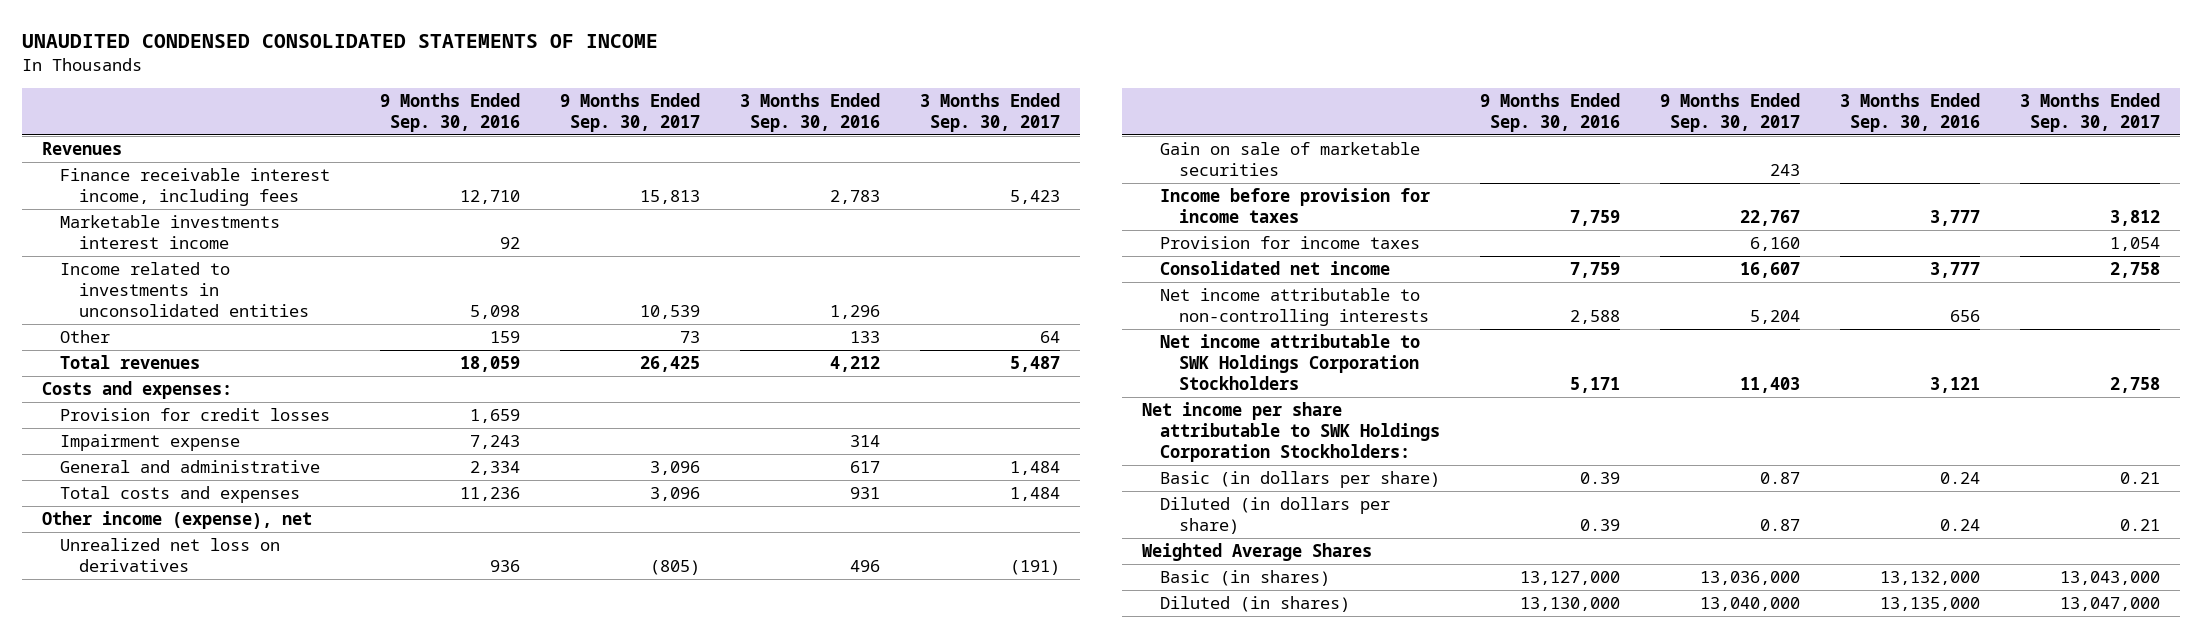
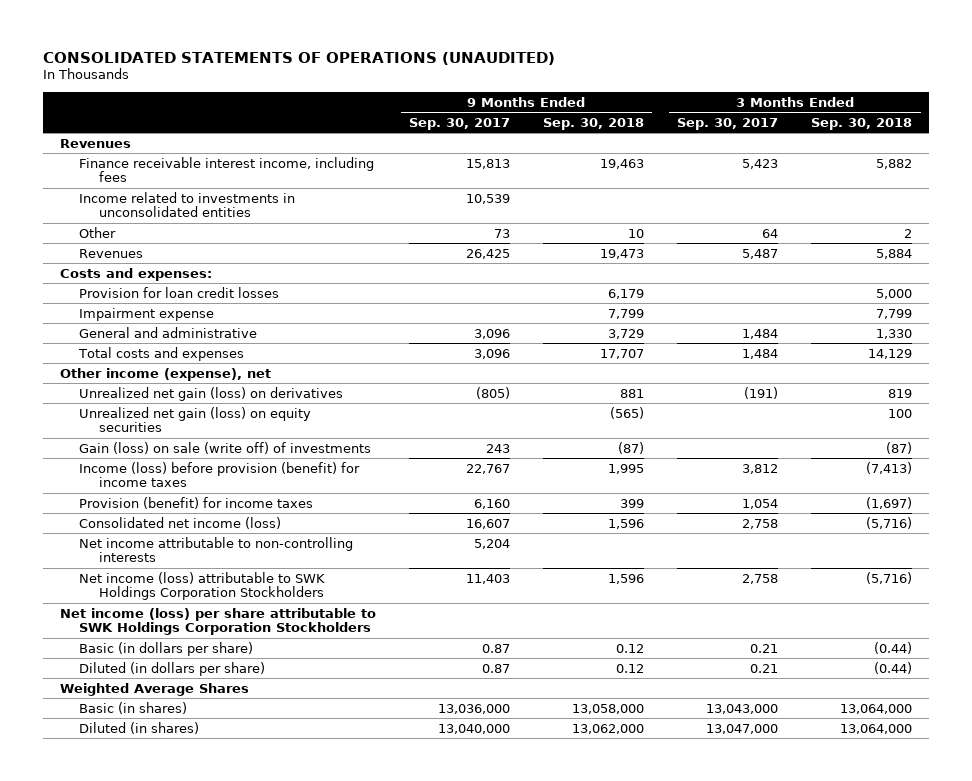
- UNAUDITED CONDENSED CONSOLIDATED STATEMENTS OF INCOME
+ CONSOLIDATED STATEMENTS OF OPERATIONS (UNAUDITED)
- | 9 Months Ended Sep. 30, 2016 | 9 Months Ended Sep. 30, 2017 | 3 Months Ended Sep. 30, 2016 | 3 Months Ended Sep. 30, 2017
+ | 9 Months Ended Sep. 30, 2017 | 9 Months Ended Sep. 30, 2018 | 3 Months Ended Sep. 30, 2017 | 3 Months Ended Sep. 30, 2018
- Marketable investments interest income | 92 | | |
- Total revenues | 18,059 | 26,425 | 4,212 | 5,487
+ Revenues | 26,425 | 19,473 | 5,487 | 5,884
- Provision for credit losses | 1,659 | | |
+ Provision for loan credit losses | | 6,179 | | 5,000
- Unrealized net loss on derivatives | 936 | (805) | 496 | (191)
- Gain on sale of marketable securities | | 243 | |
- Income before provision for income taxes | 7,759 | 22,767 | 3,777 | 3,812
- Provision for income taxes | | 6,160 | | 1,054
- Consolidated net income | 7,759 | 16,607 | 3,777 | 2,758
+ Unrealized net gain (loss) on derivatives | (805) | 881 | (191) | 819
+ Unrealized net gain (loss) on equity securities | | (565) | | 100
+ Gain (loss) on sale (write off) of investments | 243 | (87) | | (87)
+ Income (loss) before provision (benefit) for income taxes | 22,767 | 1,995 | 3,812 | (7,413)
+ Provision (benefit) for income taxes | 6,160 | 399 | 1,054 | (1,697)
+ Consolidated net income (loss) | 16,607 | 1,596 | 2,758 | (5,716)
- Net income attributable to SWK Holdings Corporation Stockholders | 5,171 | 11,403 | 3,121 | 2,758
- Net income per share attributable to SWK Holdings Corporation Stockholders:
+ Net income (loss) attributable to SWK Holdings Corporation Stockholders | 11,403 | 1,596 | 2,758 | (5,716)
+ Net income (loss) per share attributable to SWK Holdings Corporation Stockholders

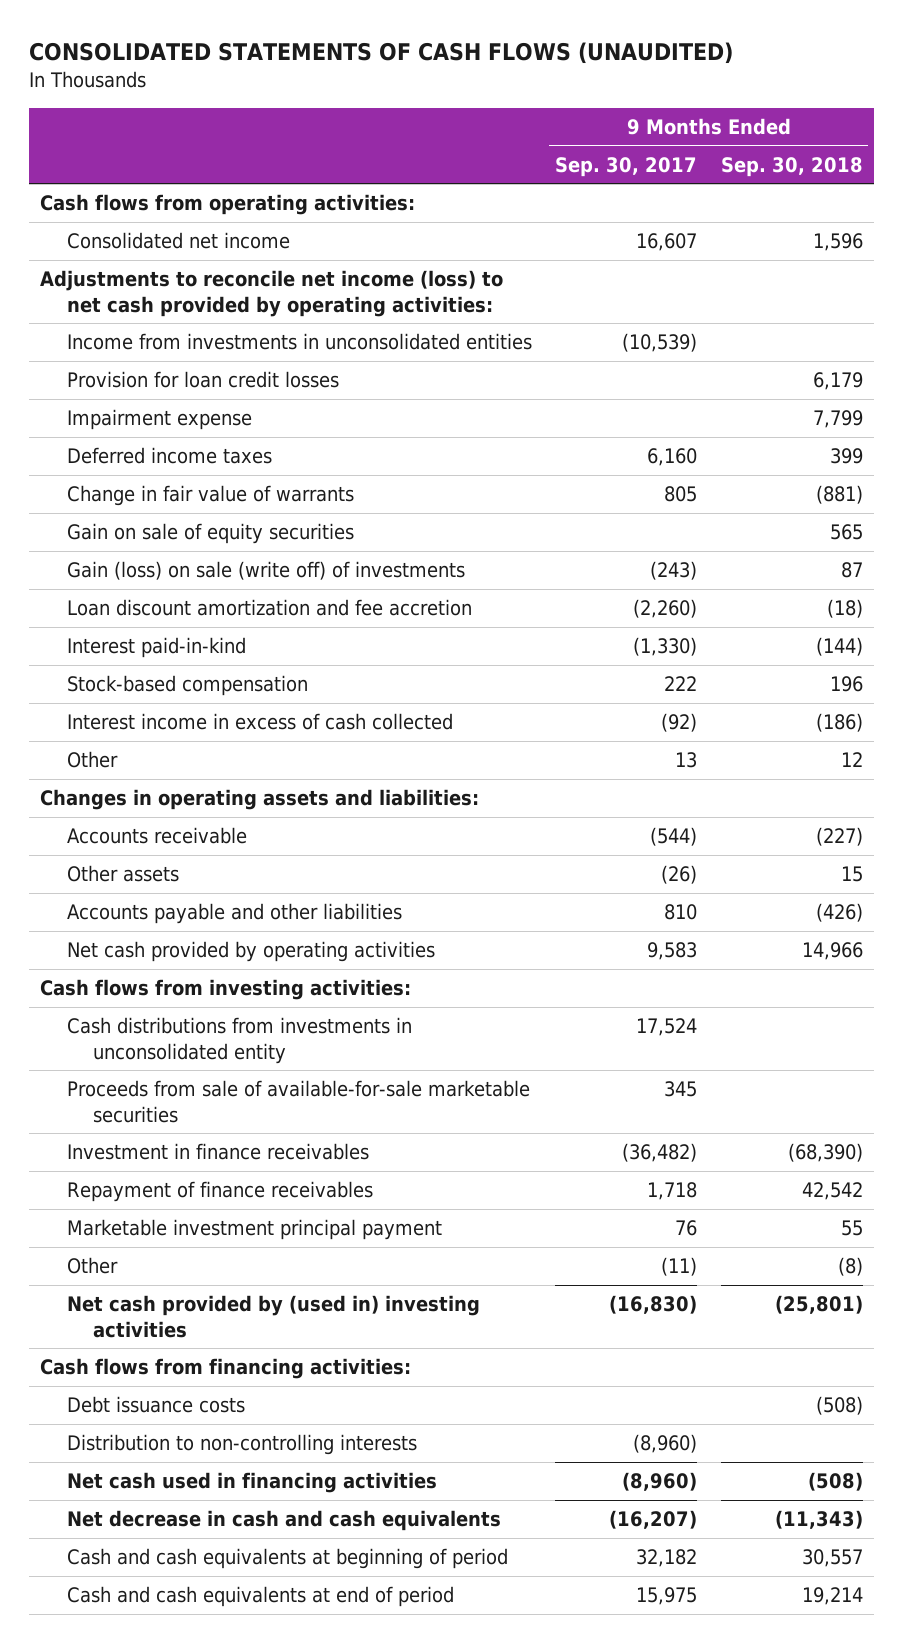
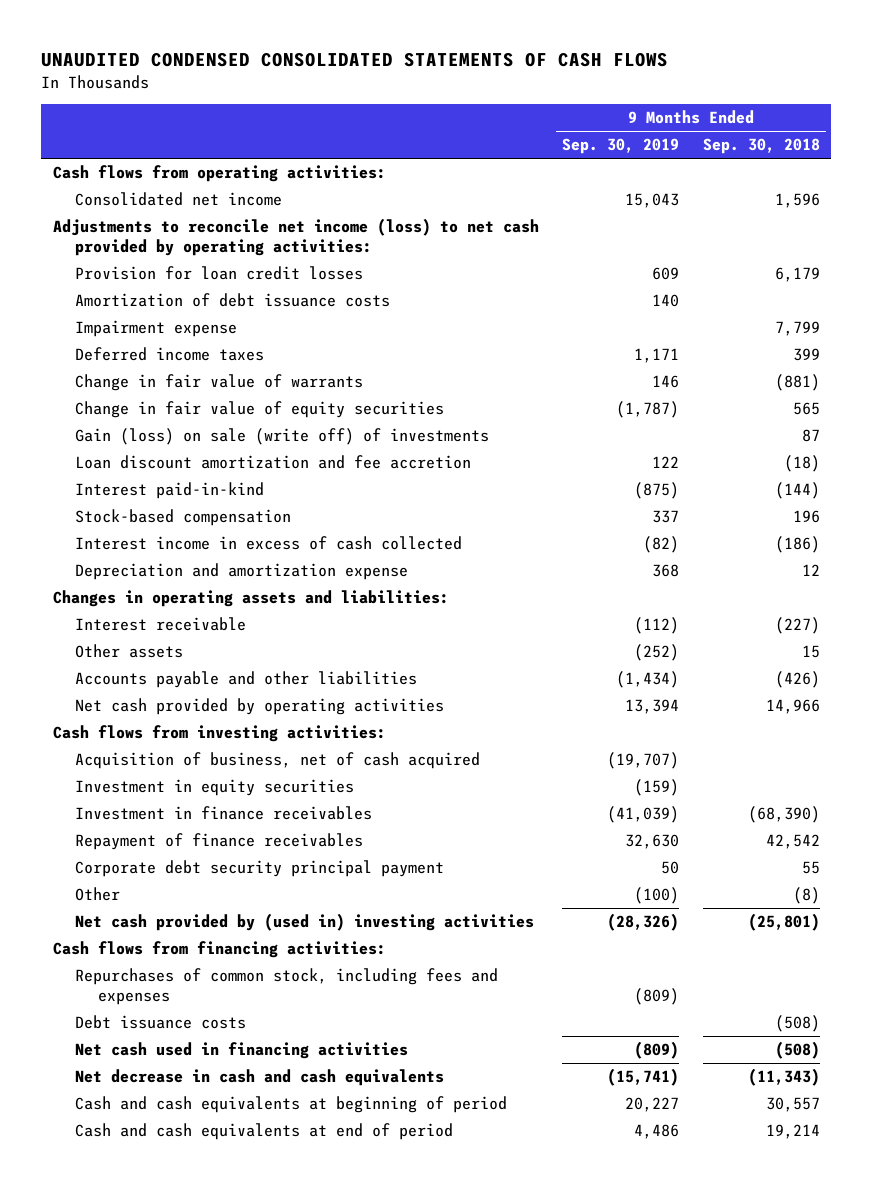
- CONSOLIDATED STATEMENTS OF CASH FLOWS (UNAUDITED)
+ UNAUDITED CONDENSED CONSOLIDATED STATEMENTS OF CASH FLOWS
- | 9 Months Ended Sep. 30, 2017 | 9 Months Ended Sep. 30, 2018
+ | 9 Months Ended Sep. 30, 2019 | 9 Months Ended Sep. 30, 2018
- Income from investments in unconsolidated entities | (10,539) |
+ Amortization of debt issuance costs | 140 |
- Gain on sale of equity securities | | 565
+ Change in fair value of equity securities | (1,787) | 565
- Other | 13 | 12
+ Depreciation and amortization expense | 368 | 12
- Accounts receivable | (544) | (227)
+ Interest receivable | (112) | (227)
- Cash distributions from investments in unconsolidated entity | 17,524 |
- Proceeds from sale of available-for-sale marketable securities | 345 |
+ Acquisition of business, net of cash acquired | (19,707) |
+ Investment in equity securities | (159) |
- Marketable investment principal payment | 76 | 55
+ Corporate debt security principal payment | 50 | 55
+ Repurchases of common stock, including fees and expenses | (809) |
- Distribution to non-controlling interests | (8,960) |

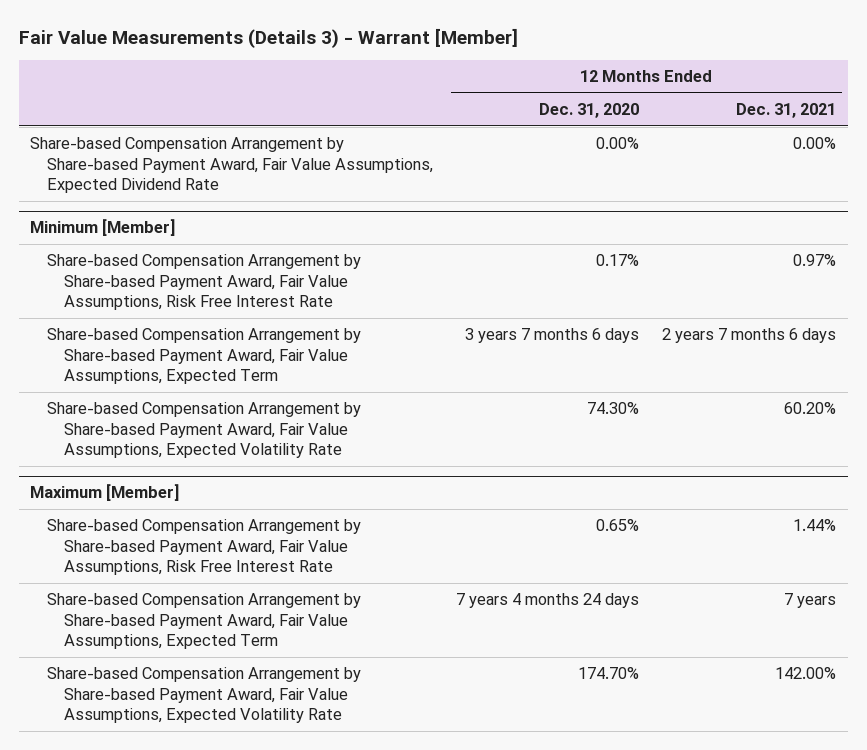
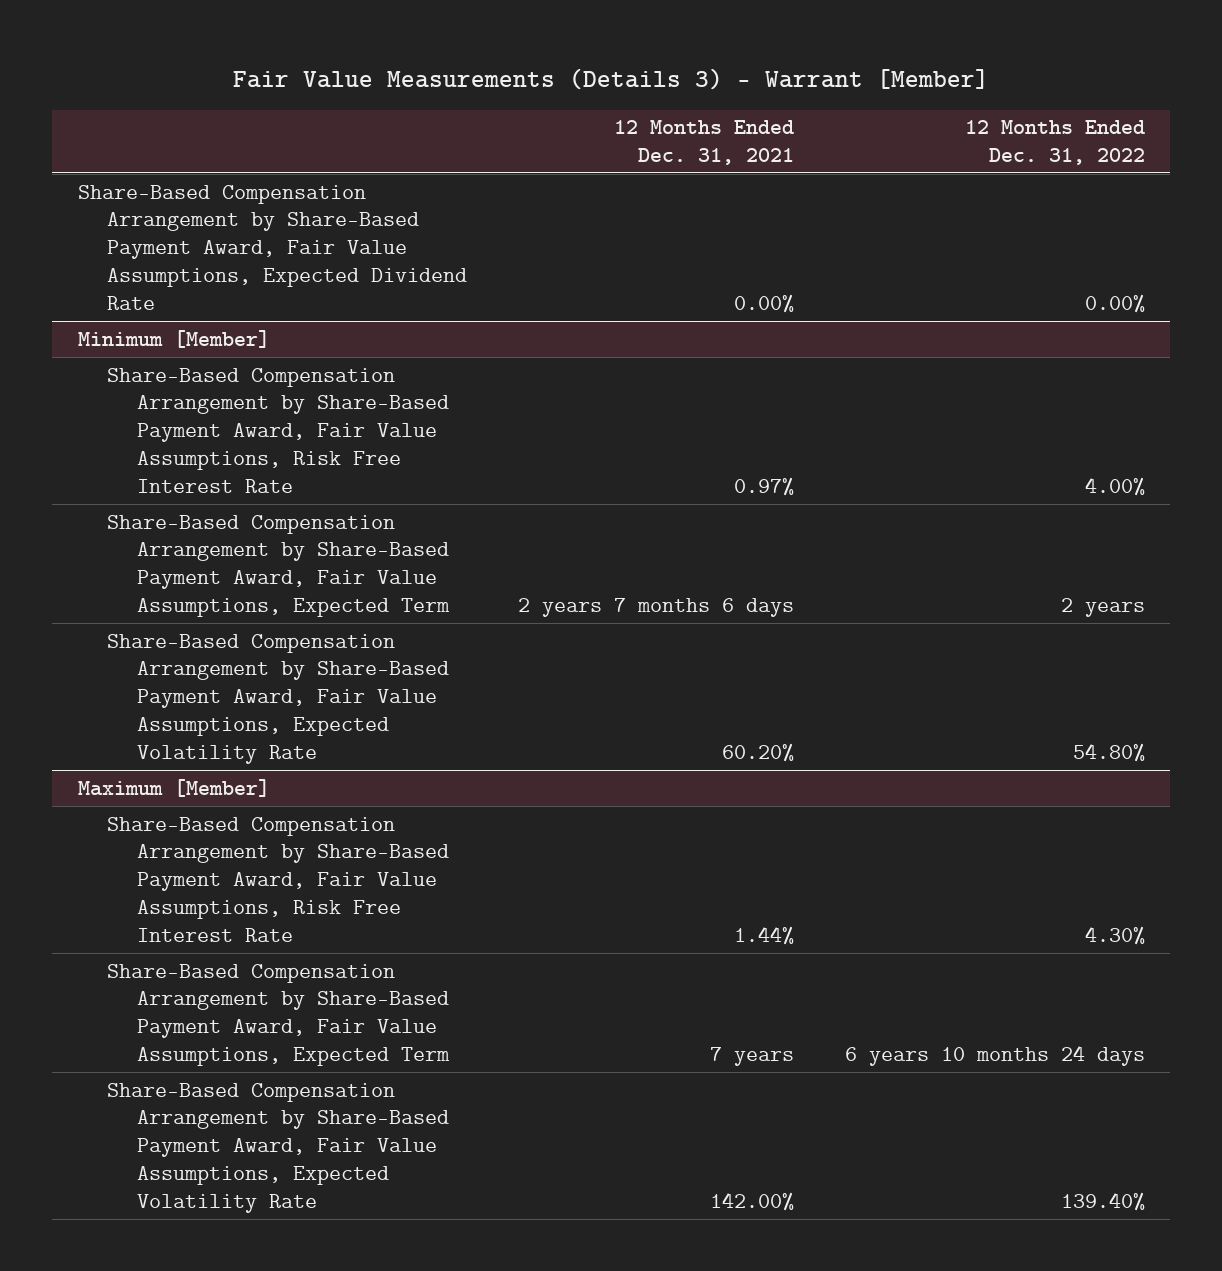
- | 12 Months Ended Dec. 31, 2020 | 12 Months Ended Dec. 31, 2021
+ | 12 Months Ended Dec. 31, 2021 | 12 Months Ended Dec. 31, 2022
- Share-based Compensation Arrangement by Share-based Payment Award, Fair Value Assumptions, Expected Dividend Rate | 0.00% | 0.00%
+ Share-Based Compensation Arrangement by Share-Based Payment Award, Fair Value Assumptions, Expected Dividend Rate | 0.00% | 0.00%
@ Minimum [Member]
- Share-based Compensation Arrangement by Share-based Payment Award, Fair Value Assumptions, Risk Free Interest Rate | 0.17% | 0.97%
- Share-based Compensation Arrangement by Share-based Payment Award, Fair Value Assumptions, Expected Term | 3 years 7 months 6 days | 2 years 7 months 6 days
- Share-based Compensation Arrangement by Share-based Payment Award, Fair Value Assumptions, Expected Volatility Rate | 74.30% | 60.20%
+ Share-Based Compensation Arrangement by Share-Based Payment Award, Fair Value Assumptions, Risk Free Interest Rate | 0.97% | 4.00%
+ Share-Based Compensation Arrangement by Share-Based Payment Award, Fair Value Assumptions, Expected Term | 2 years 7 months 6 days | 2 years
+ Share-Based Compensation Arrangement by Share-Based Payment Award, Fair Value Assumptions, Expected Volatility Rate | 60.20% | 54.80%
@ Maximum [Member]
- Share-based Compensation Arrangement by Share-based Payment Award, Fair Value Assumptions, Risk Free Interest Rate | 0.65% | 1.44%
- Share-based Compensation Arrangement by Share-based Payment Award, Fair Value Assumptions, Expected Term | 7 years 4 months 24 days | 7 years
- Share-based Compensation Arrangement by Share-based Payment Award, Fair Value Assumptions, Expected Volatility Rate | 174.70% | 142.00%
+ Share-Based Compensation Arrangement by Share-Based Payment Award, Fair Value Assumptions, Risk Free Interest Rate | 1.44% | 4.30%
+ Share-Based Compensation Arrangement by Share-Based Payment Award, Fair Value Assumptions, Expected Term | 7 years | 6 years 10 months 24 days
+ Share-Based Compensation Arrangement by Share-Based Payment Award, Fair Value Assumptions, Expected Volatility Rate | 142.00% | 139.40%

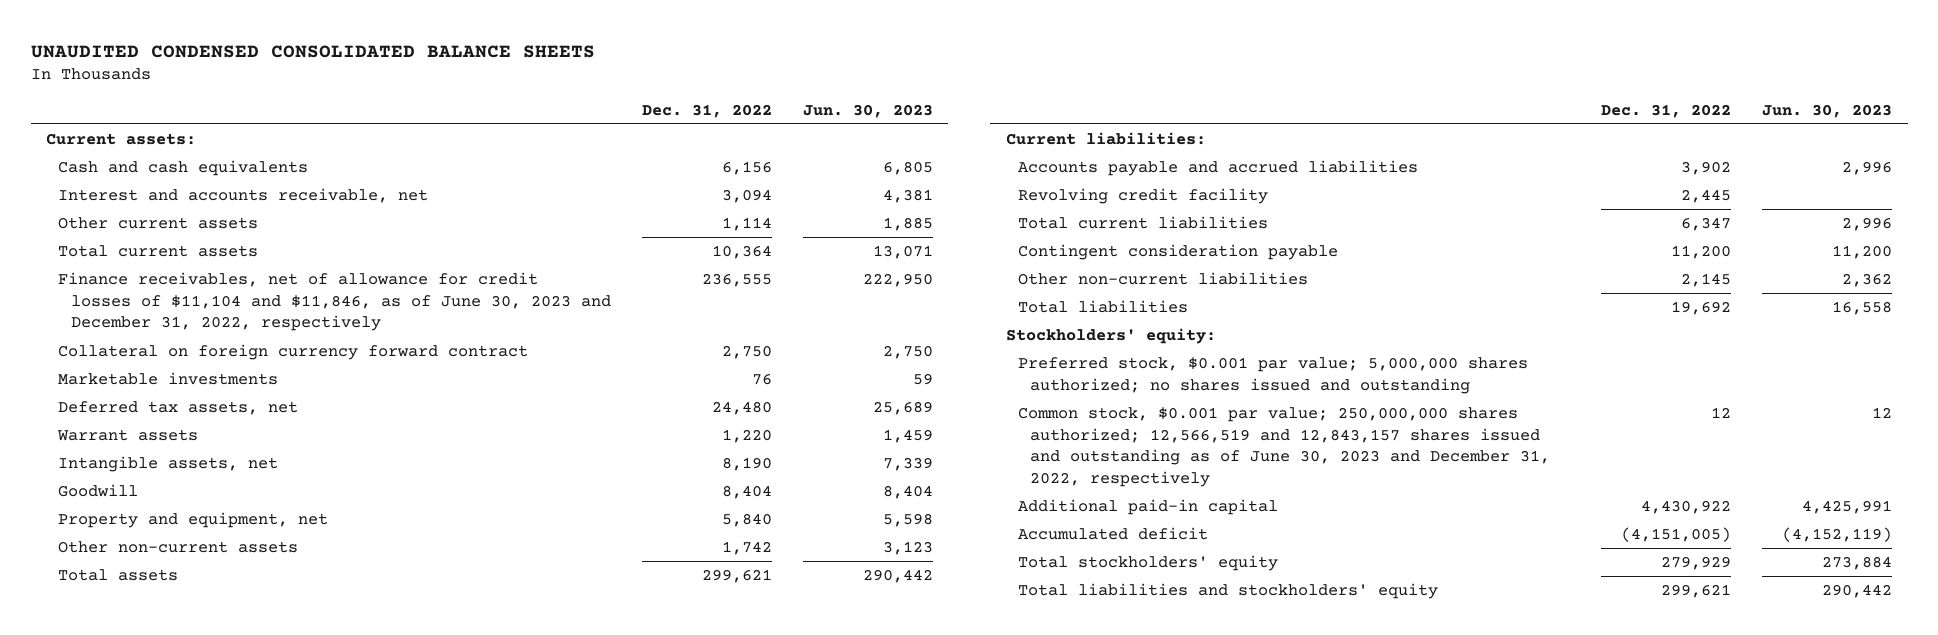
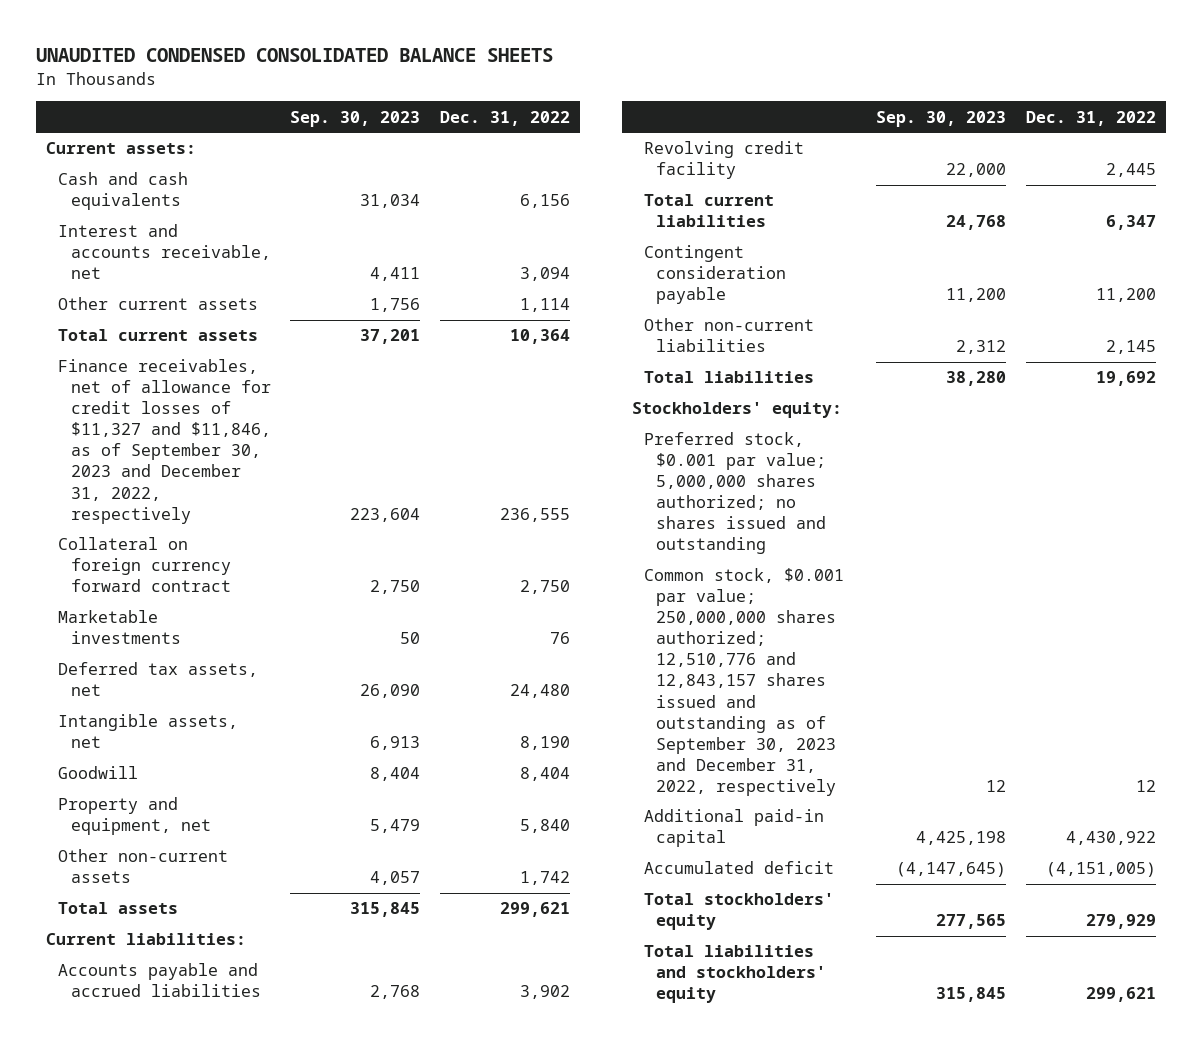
- | Dec. 31, 2022 | Jun. 30, 2023
+ | Sep. 30, 2023 | Dec. 31, 2022
- Finance receivables, net of allowance for credit losses of $11,104 and $11,846, as of June 30, 2023 and December 31, 2022, respectively | 236,555 | 222,950
+ Finance receivables, net of allowance for credit losses of $11,327 and $11,846, as of September 30, 2023 and December 31, 2022, respectively | 223,604 | 236,555
- Warrant assets | 1,220 | 1,459
- Common stock, $0.001 par value; 250,000,000 shares authorized; 12,566,519 and 12,843,157 shares issued and outstanding as of June 30, 2023 and December 31, 2022, respectively | 12 | 12
+ Common stock, $0.001 par value; 250,000,000 shares authorized; 12,510,776 and 12,843,157 shares issued and outstanding as of September 30, 2023 and December 31, 2022, respectively | 12 | 12

